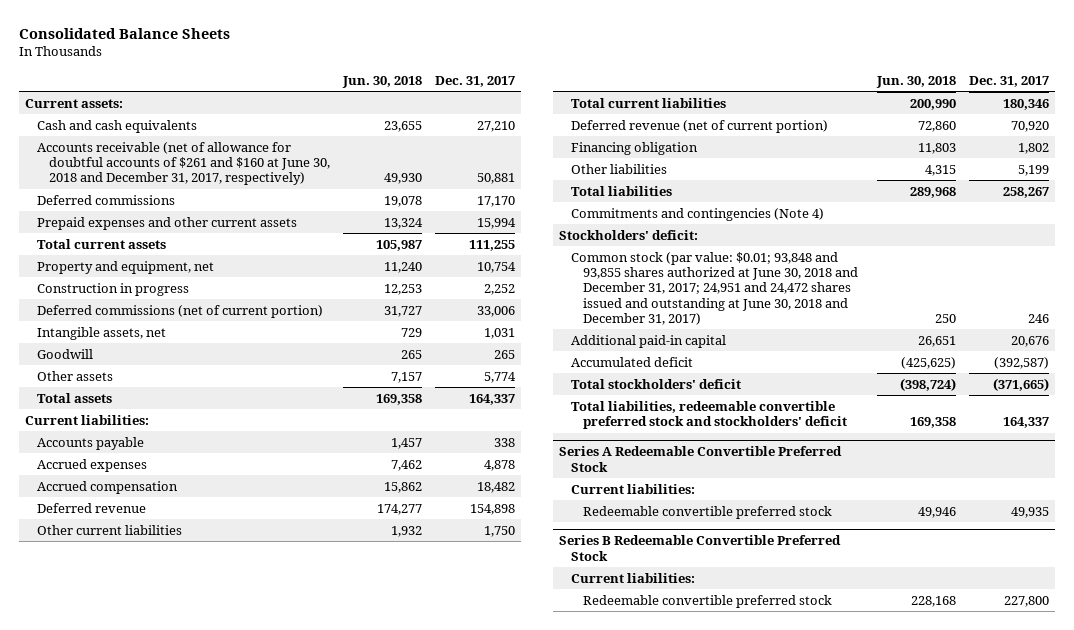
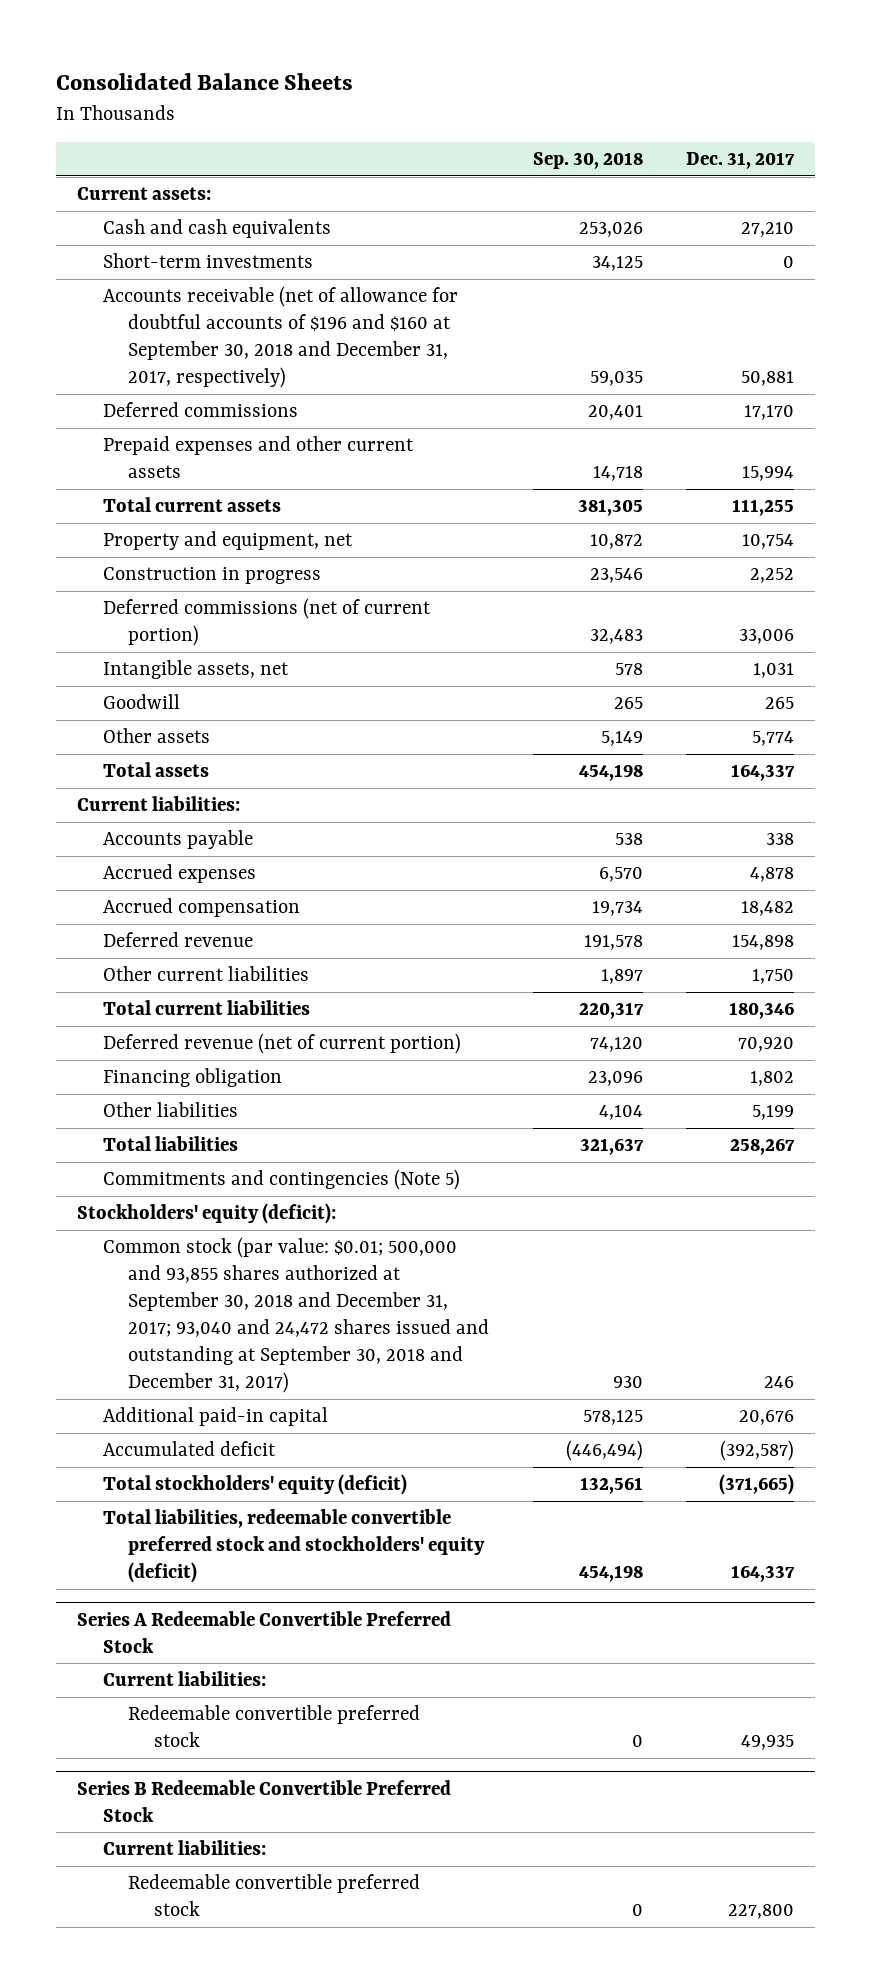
- | Jun. 30, 2018 | Dec. 31, 2017
+ | Sep. 30, 2018 | Dec. 31, 2017
- Accounts receivable (net of allowance for doubtful accounts of $261 and $160 at June 30, 2018 and December 31, 2017, respectively) | 49,930 | 50,881
+ Short-term investments | 34,125 | 0
+ Accounts receivable (net of allowance for doubtful accounts of $196 and $160 at September 30, 2018 and December 31, 2017, respectively) | 59,035 | 50,881
- Commitments and contingencies (Note 4)
- Stockholders' deficit:
- Common stock (par value: $0.01; 93,848 and 93,855 shares authorized at June 30, 2018 and December 31, 2017; 24,951 and 24,472 shares issued and outstanding at June 30, 2018 and December 31, 2017) | 250 | 246
+ Commitments and contingencies (Note 5)
+ Stockholders' equity (deficit):
+ Common stock (par value: $0.01; 500,000 and 93,855 shares authorized at September 30, 2018 and December 31, 2017; 93,040 and 24,472 shares issued and outstanding at September 30, 2018 and December 31, 2017) | 930 | 246
- Total stockholders' deficit | (398,724) | (371,665)
- Total liabilities, redeemable convertible preferred stock and stockholders' deficit | 169,358 | 164,337
+ Total stockholders' equity (deficit) | 132,561 | (371,665)
+ Total liabilities, redeemable convertible preferred stock and stockholders' equity (deficit) | 454,198 | 164,337

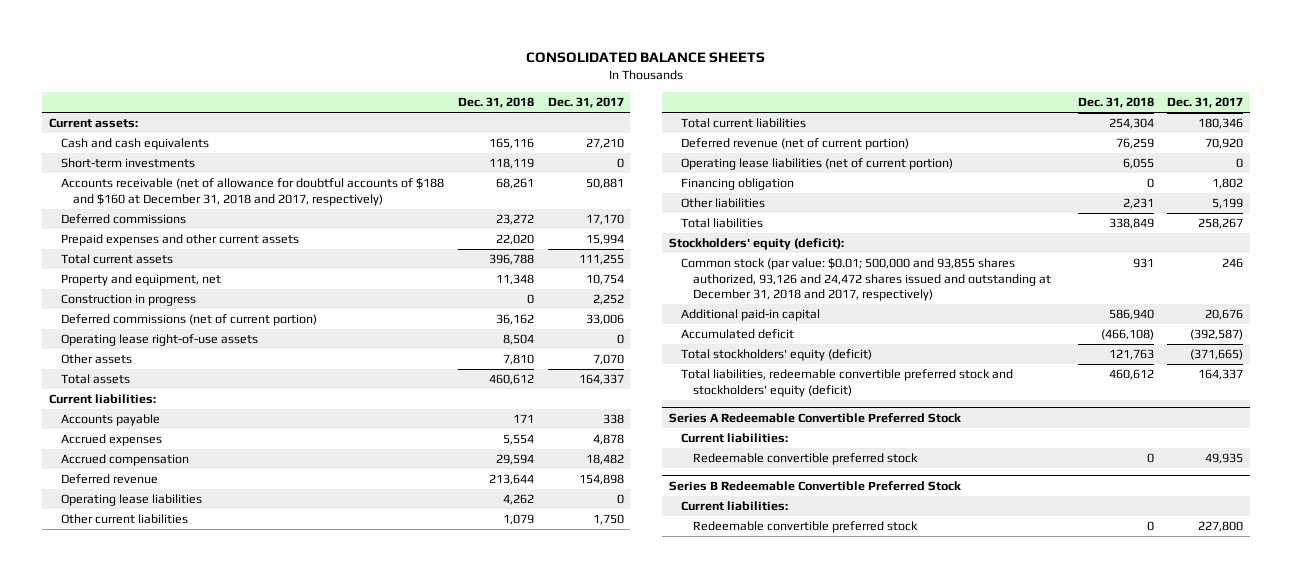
- Consolidated Balance Sheets
+ CONSOLIDATED BALANCE SHEETS
- | Sep. 30, 2018 | Dec. 31, 2017
+ | Dec. 31, 2018 | Dec. 31, 2017
- Accounts receivable (net of allowance for doubtful accounts of $196 and $160 at September 30, 2018 and December 31, 2017, respectively) | 59,035 | 50,881
+ Accounts receivable (net of allowance for doubtful accounts of $188 and $160 at December 31, 2018 and 2017, respectively) | 68,261 | 50,881
- Intangible assets, net | 578 | 1,031
- Goodwill | 265 | 265
- Other assets | 5,149 | 5,774
+ Operating lease right-of-use assets | 8,504 | 0
+ Other assets | 7,810 | 7,070
+ Operating lease liabilities | 4,262 | 0
+ Operating lease liabilities (net of current portion) | 6,055 | 0
- Commitments and contingencies (Note 5)
- Common stock (par value: $0.01; 500,000 and 93,855 shares authorized at September 30, 2018 and December 31, 2017; 93,040 and 24,472 shares issued and outstanding at September 30, 2018 and December 31, 2017) | 930 | 246
+ Common stock (par value: $0.01; 500,000 and 93,855 shares authorized, 93,126 and 24,472 shares issued and outstanding at December 31, 2018 and 2017, respectively) | 931 | 246

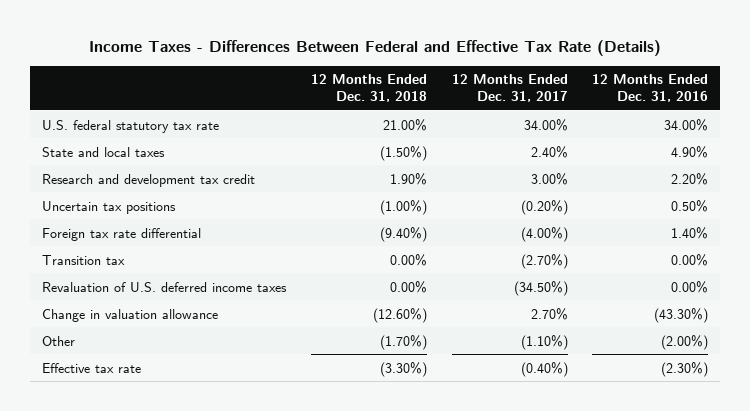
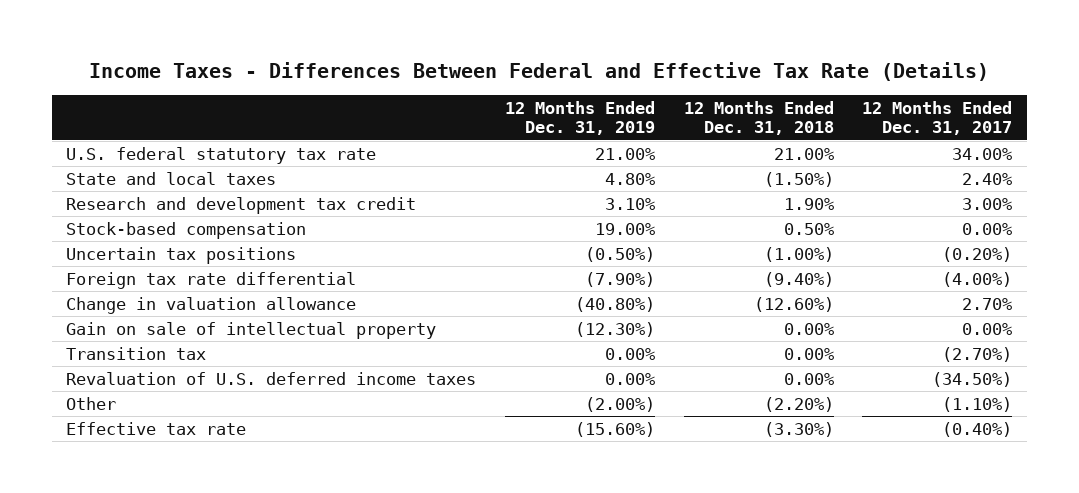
- | 12 Months Ended Dec. 31, 2018 | 12 Months Ended Dec. 31, 2017 | 12 Months Ended Dec. 31, 2016
+ | 12 Months Ended Dec. 31, 2019 | 12 Months Ended Dec. 31, 2018 | 12 Months Ended Dec. 31, 2017
+ Stock-based compensation | 19.00% | 0.50% | 0.00%
moved up: Change in valuation allowance | (40.80%) | (12.60%) | 2.70%
+ Gain on sale of intellectual property | (12.30%) | 0.00% | 0.00%
- Other | (1.70%) | (1.10%) | (2.00%)
+ Other | (2.00%) | (2.20%) | (1.10%)

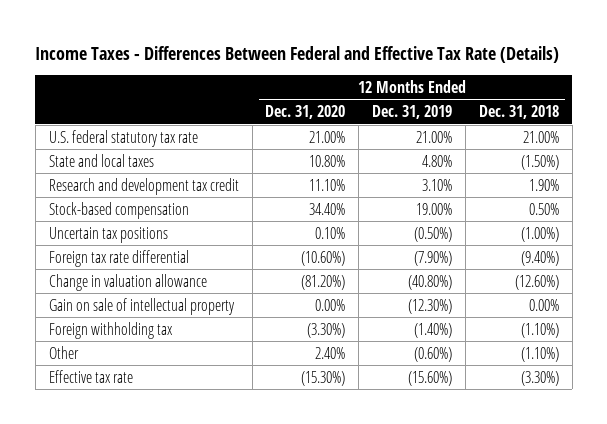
- | 12 Months Ended Dec. 31, 2019 | 12 Months Ended Dec. 31, 2018 | 12 Months Ended Dec. 31, 2017
+ | 12 Months Ended Dec. 31, 2020 | 12 Months Ended Dec. 31, 2019 | 12 Months Ended Dec. 31, 2018
- Transition tax | 0.00% | 0.00% | (2.70%)
- Revaluation of U.S. deferred income taxes | 0.00% | 0.00% | (34.50%)
- Other | (2.00%) | (2.20%) | (1.10%)
+ Foreign withholding tax | (3.30%) | (1.40%) | (1.10%)
+ Other | 2.40% | (0.60%) | (1.10%)

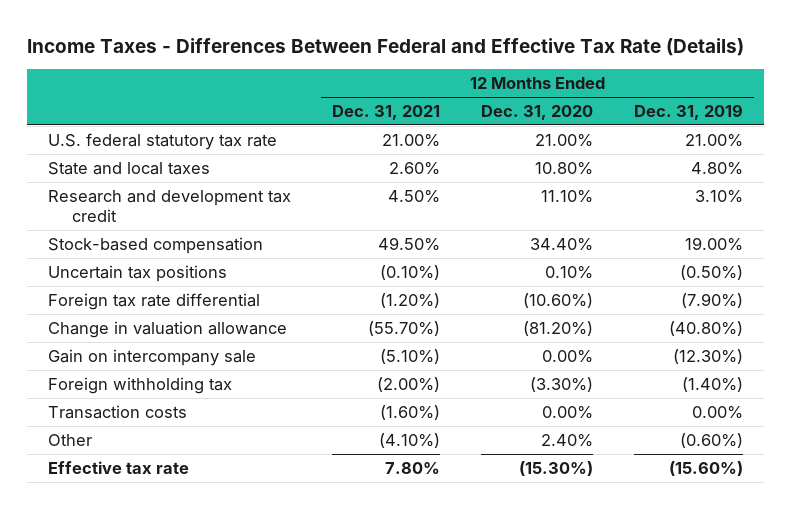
- | 12 Months Ended Dec. 31, 2020 | 12 Months Ended Dec. 31, 2019 | 12 Months Ended Dec. 31, 2018
+ | 12 Months Ended Dec. 31, 2021 | 12 Months Ended Dec. 31, 2020 | 12 Months Ended Dec. 31, 2019
- Gain on sale of intellectual property | 0.00% | (12.30%) | 0.00%
+ Gain on intercompany sale | (5.10%) | 0.00% | (12.30%)
+ Transaction costs | (1.60%) | 0.00% | 0.00%

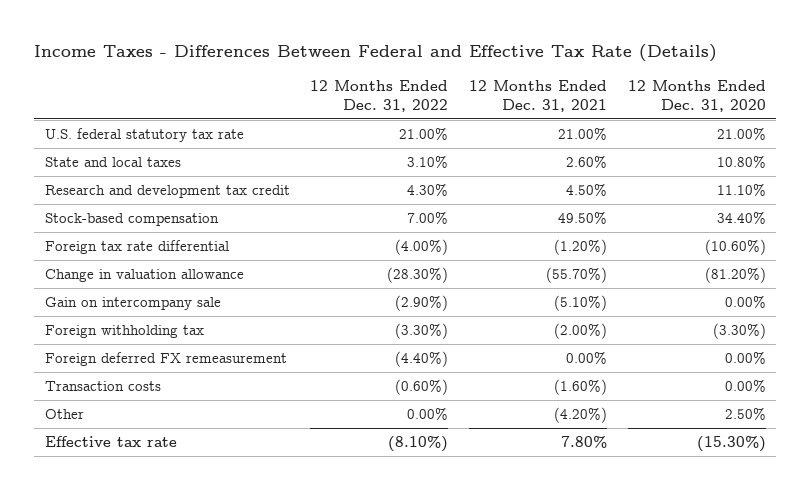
- | 12 Months Ended Dec. 31, 2021 | 12 Months Ended Dec. 31, 2020 | 12 Months Ended Dec. 31, 2019
+ | 12 Months Ended Dec. 31, 2022 | 12 Months Ended Dec. 31, 2021 | 12 Months Ended Dec. 31, 2020
- Uncertain tax positions | (0.10%) | 0.10% | (0.50%)
+ Foreign deferred FX remeasurement | (4.40%) | 0.00% | 0.00%
- Other | (4.10%) | 2.40% | (0.60%)
+ Other | 0.00% | (4.20%) | 2.50%

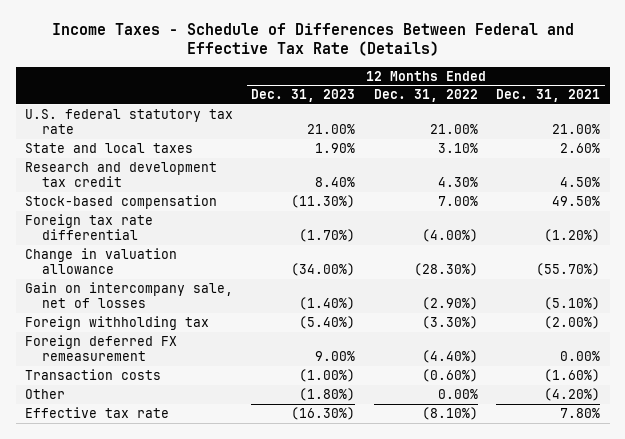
- Income Taxes - Differences Between Federal and Effective Tax Rate (Details)
+ Income Taxes - Schedule of Differences Between Federal and Effective Tax Rate (Details)
- | 12 Months Ended Dec. 31, 2022 | 12 Months Ended Dec. 31, 2021 | 12 Months Ended Dec. 31, 2020
+ | 12 Months Ended Dec. 31, 2023 | 12 Months Ended Dec. 31, 2022 | 12 Months Ended Dec. 31, 2021
- Gain on intercompany sale | (2.90%) | (5.10%) | 0.00%
+ Gain on intercompany sale, net of losses | (1.40%) | (2.90%) | (5.10%)

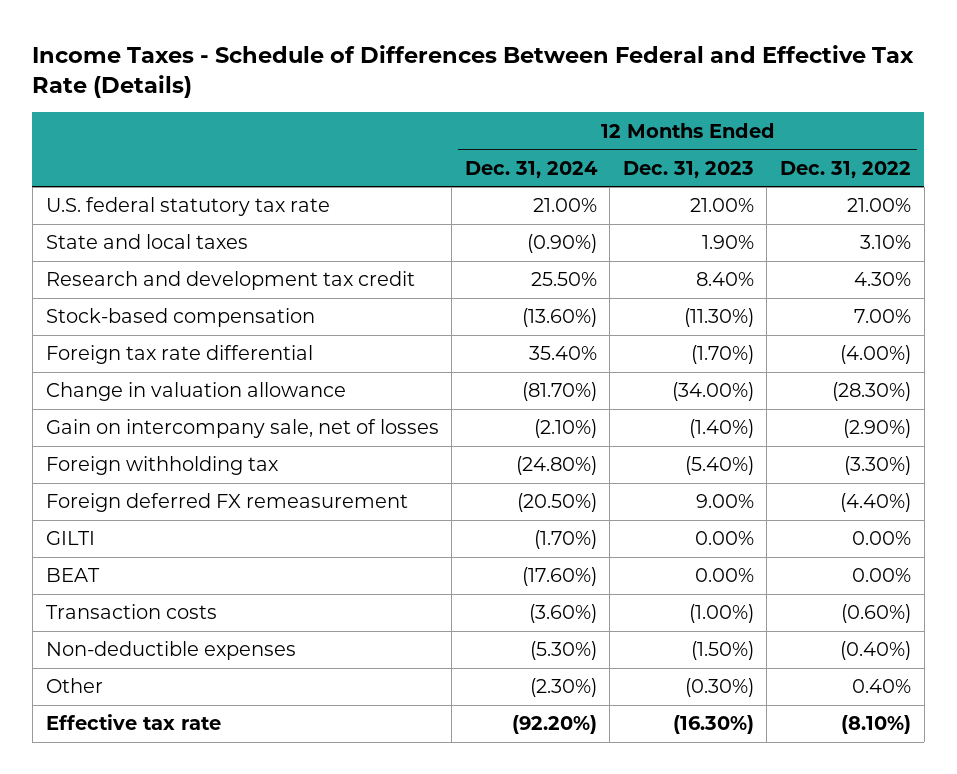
- | 12 Months Ended Dec. 31, 2023 | 12 Months Ended Dec. 31, 2022 | 12 Months Ended Dec. 31, 2021
+ | 12 Months Ended Dec. 31, 2024 | 12 Months Ended Dec. 31, 2023 | 12 Months Ended Dec. 31, 2022
+ GILTI | (1.70%) | 0.00% | 0.00%
+ BEAT | (17.60%) | 0.00% | 0.00%
- Other | (1.80%) | 0.00% | (4.20%)
+ Non-deductible expenses | (5.30%) | (1.50%) | (0.40%)
+ Other | (2.30%) | (0.30%) | 0.40%

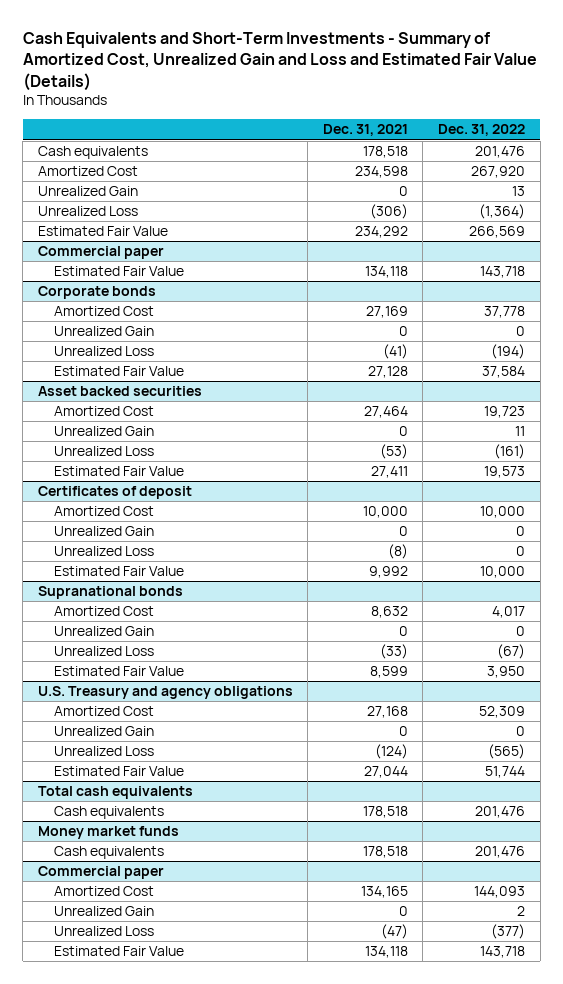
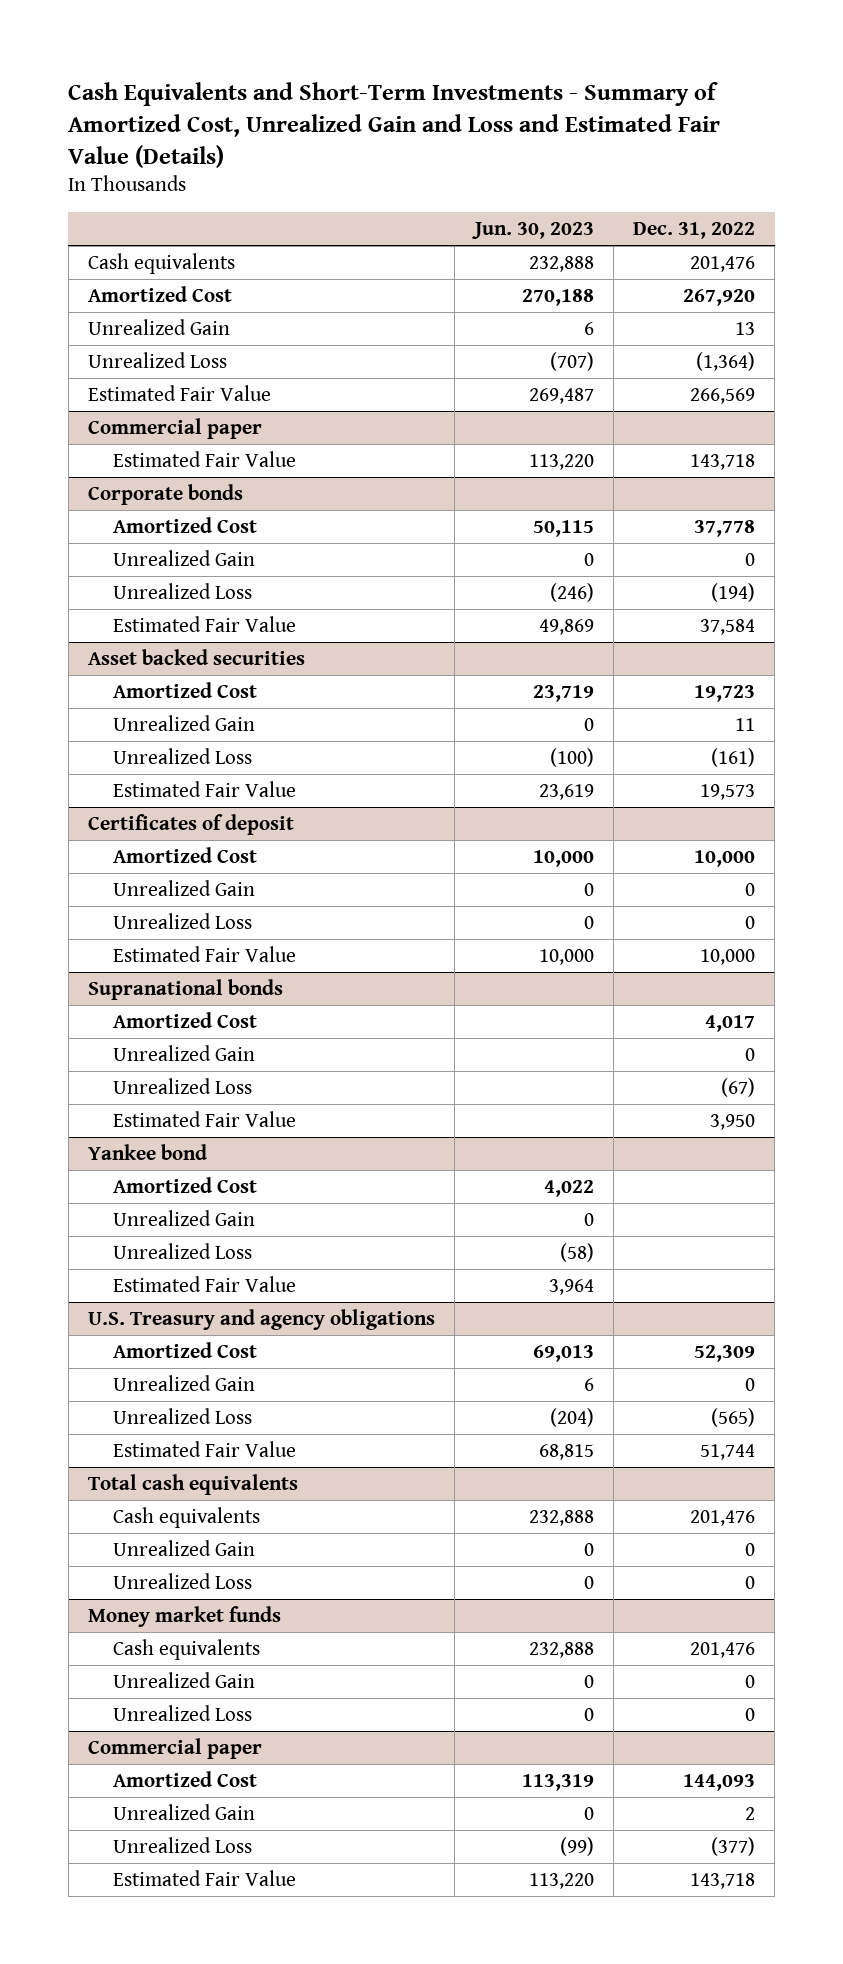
- | Dec. 31, 2021 | Dec. 31, 2022
+ | Jun. 30, 2023 | Dec. 31, 2022
+ Yankee bond
+ Amortized Cost | 4,022 |
+ Unrealized Gain | 0 |
+ Unrealized Loss | (58) |
+ Estimated Fair Value | 3,964 |
@ Total cash equivalents
+ Unrealized Gain | 0 | 0
+ Unrealized Loss | 0 | 0
@ Money market funds
+ Unrealized Gain | 0 | 0
+ Unrealized Loss | 0 | 0

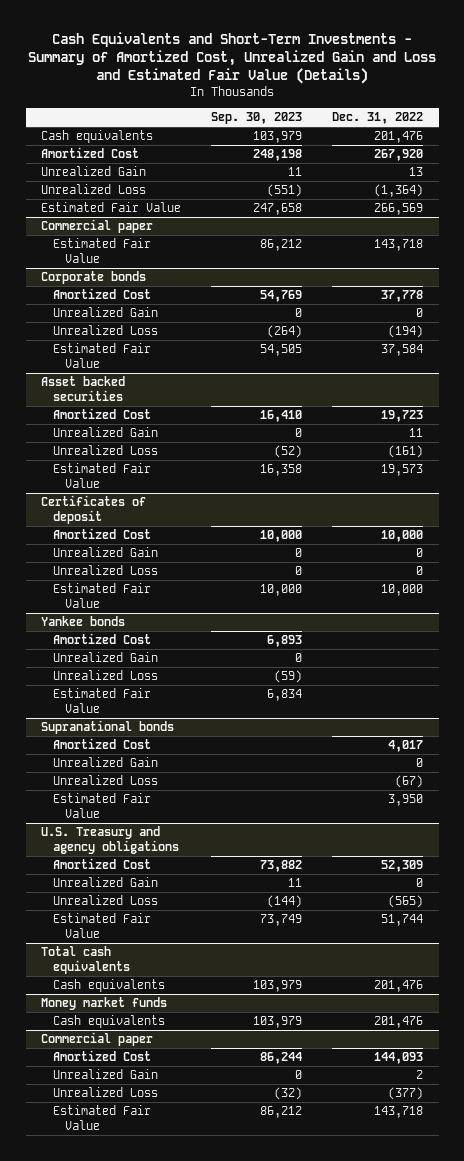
- | Jun. 30, 2023 | Dec. 31, 2022
+ | Sep. 30, 2023 | Dec. 31, 2022
+ Yankee bonds
+ Amortized Cost | 6,893 |
+ Unrealized Gain | 0 |
+ Unrealized Loss | (59) |
+ Estimated Fair Value | 6,834 |
- Yankee bond
- Amortized Cost | 4,022 |
- Unrealized Gain | 0 |
- Unrealized Loss | (58) |
- Estimated Fair Value | 3,964 |
@ Total cash equivalents
- Unrealized Gain | 0 | 0
- Unrealized Loss | 0 | 0
@ Money market funds
- Unrealized Gain | 0 | 0
- Unrealized Loss | 0 | 0

